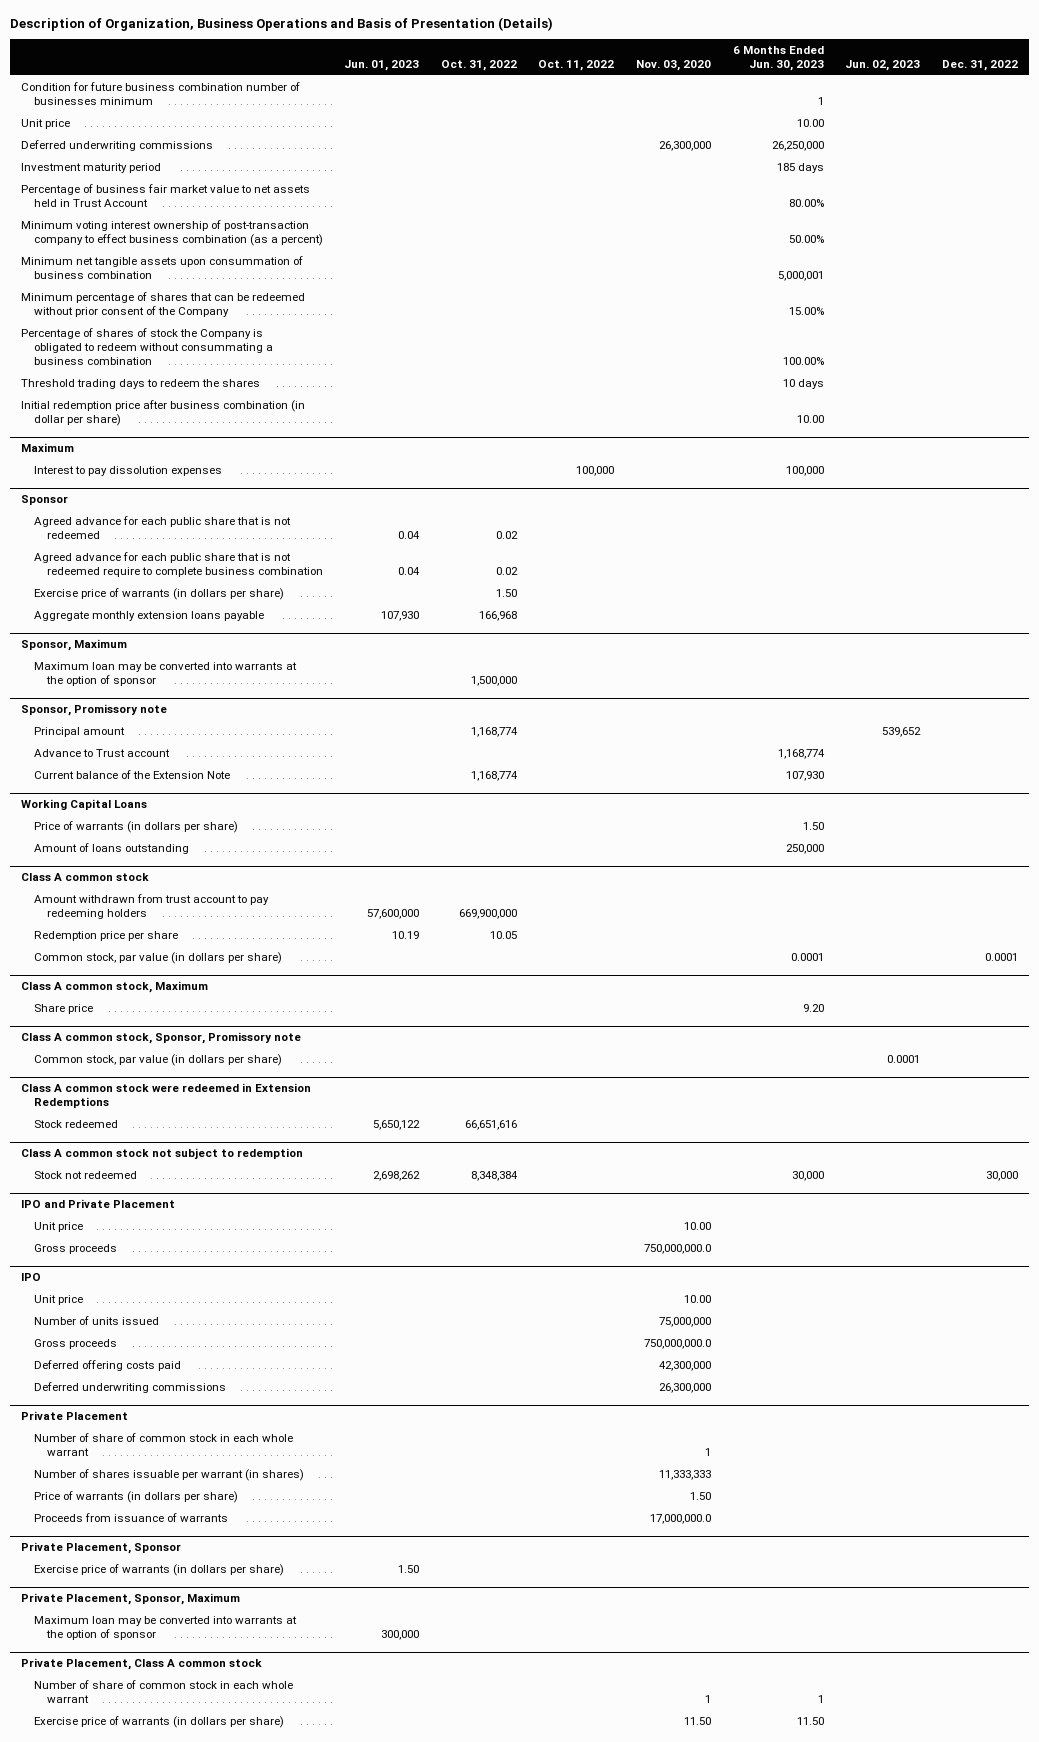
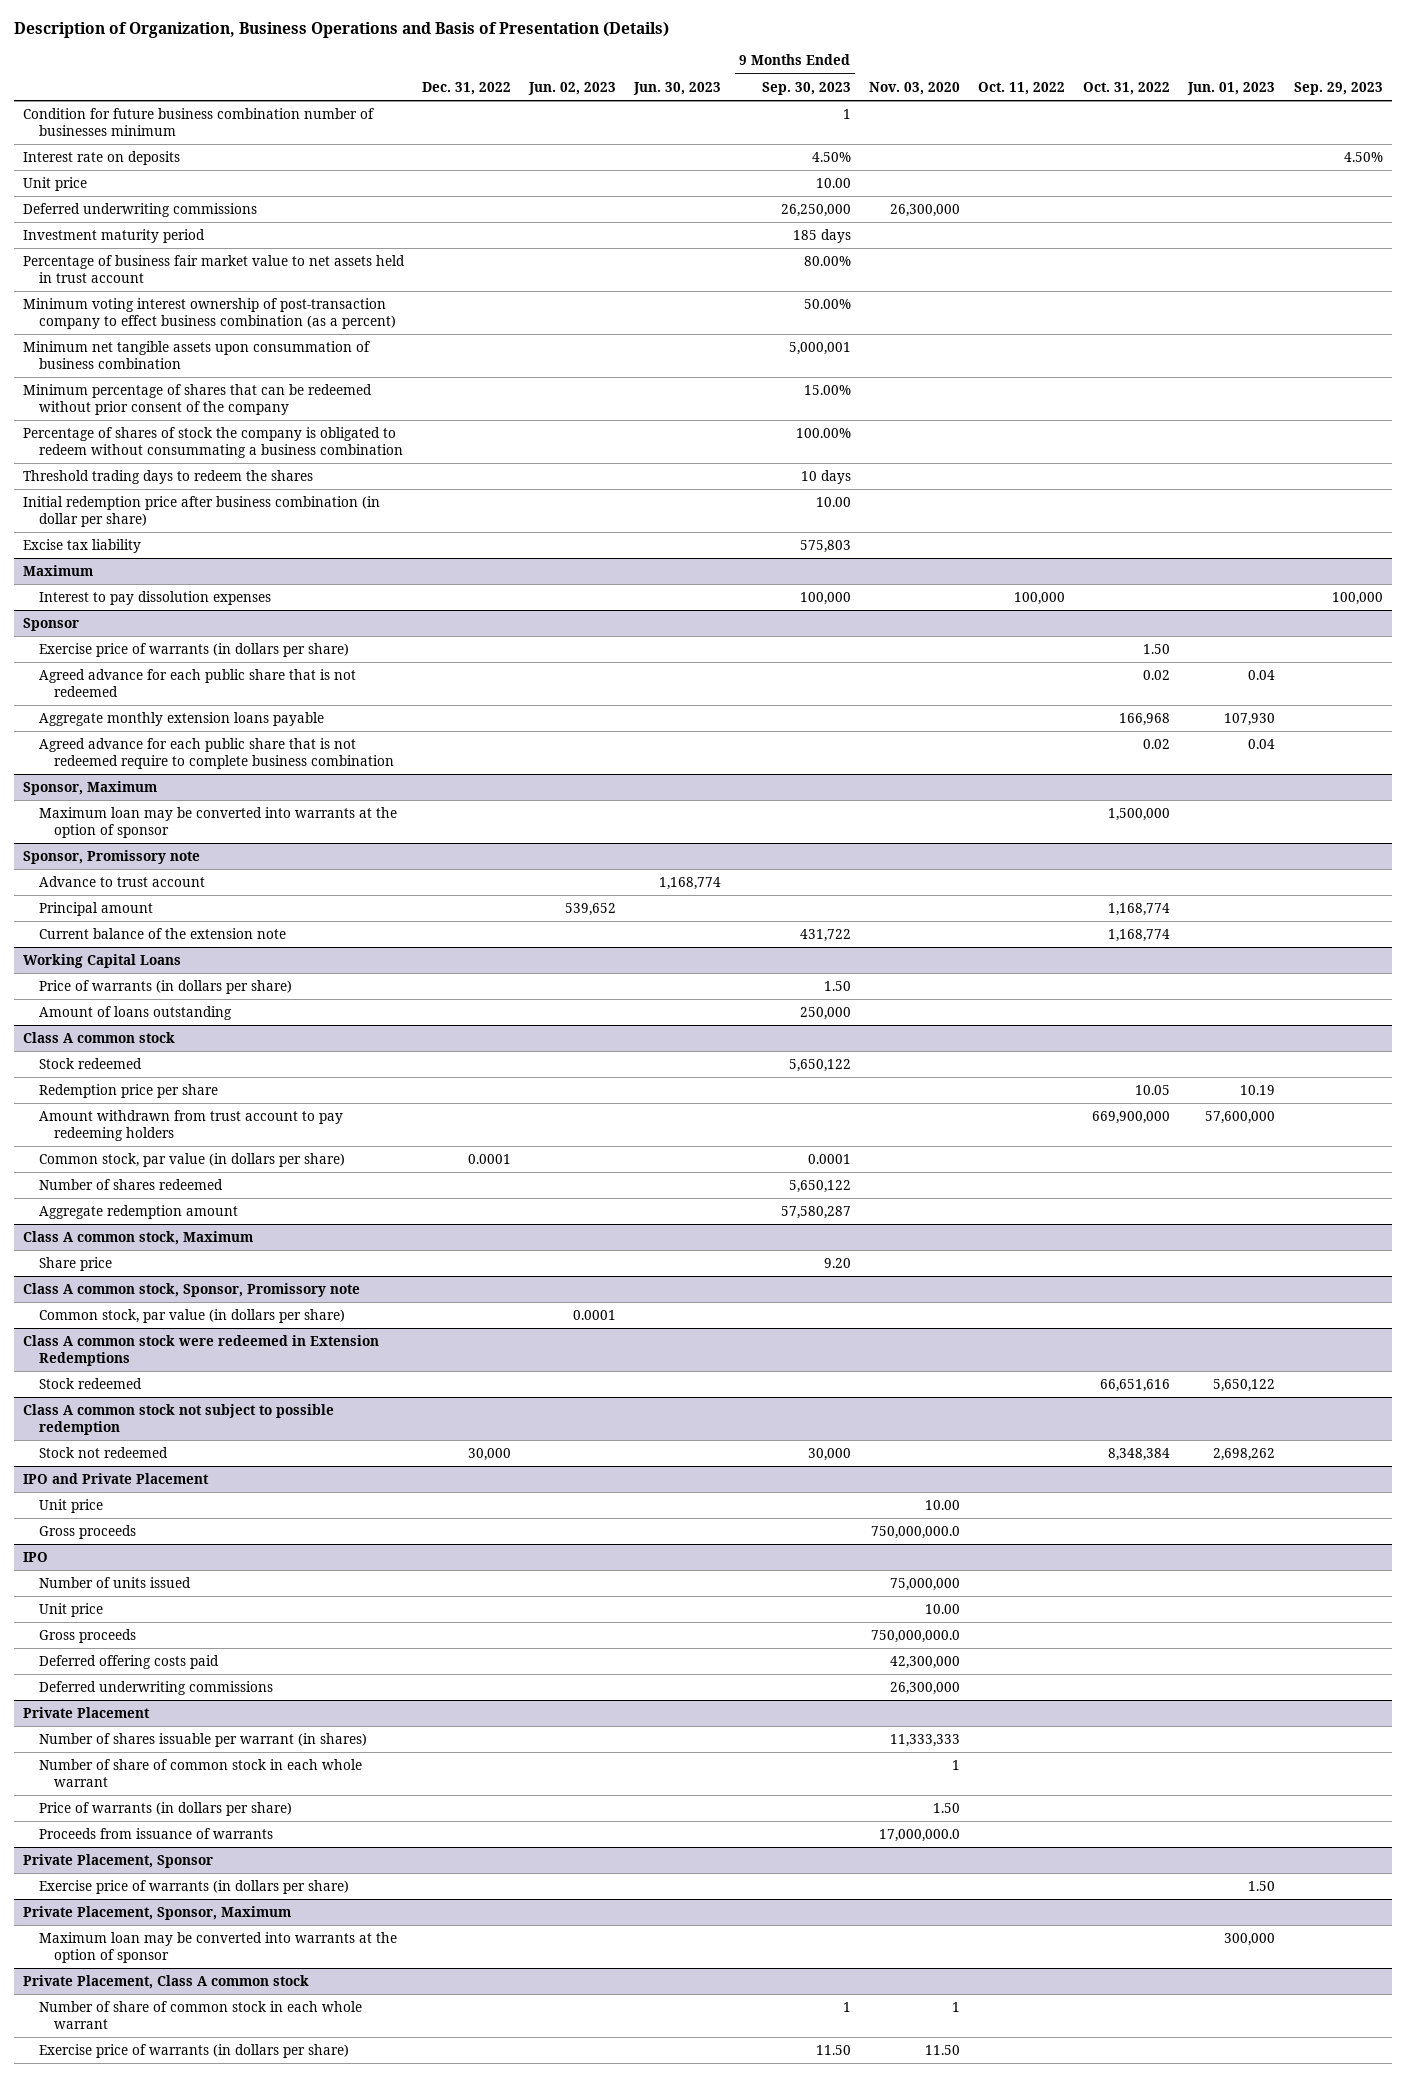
- | Jun. 01, 2023 | Oct. 31, 2022 | Oct. 11, 2022 | Nov. 03, 2020 | 6 Months Ended Jun. 30, 2023 | Jun. 02, 2023 | Dec. 31, 2022
+ | Dec. 31, 2022 | Jun. 02, 2023 | Jun. 30, 2023 | 9 Months Ended Sep. 30, 2023 | Nov. 03, 2020 | Oct. 11, 2022 | Oct. 31, 2022 | Jun. 01, 2023 | Sep. 29, 2023
+ Interest rate on deposits | | | | 4.50% | | | | | 4.50%
- Percentage of business fair market value to net assets held in Trust Account | | | | | 80.00% | |
+ Percentage of business fair market value to net assets held in trust account | | | | 80.00% | | | | |
- Minimum percentage of shares that can be redeemed without prior consent of the Company | | | | | 15.00% | |
- Percentage of shares of stock the Company is obligated to redeem without consummating a business combination | | | | | 100.00% | |
+ Minimum percentage of shares that can be redeemed without prior consent of the company | | | | 15.00% | | | | |
+ Percentage of shares of stock the company is obligated to redeem without consummating a business combination | | | | 100.00% | | | | |
+ Excise tax liability | | | | 575,803 | | | | |
@ Sponsor
moved down: Agreed advance for each public share that is not redeemed | | | | | | | 0.02 | 0.04 |
moved down: Agreed advance for each public share that is not redeemed require to complete business combination | | | | | | | 0.02 | 0.04 |
@ Sponsor, Promissory note
+ Advance to trust account | | | 1,168,774 | | | | | |
- Advance to Trust account | | | | | 1,168,774 | |
- Current balance of the Extension Note | | 1,168,774 | | | 107,930 | |
+ Current balance of the extension note | | | | 431,722 | | | 1,168,774 | |
@ Class A common stock
+ Stock redeemed | | | | 5,650,122 | | | | |
moved down: Amount withdrawn from trust account to pay redeeming holders | | | | | | | 669,900,000 | 57,600,000 |
+ Number of shares redeemed | | | | 5,650,122 | | | | |
+ Aggregate redemption amount | | | | 57,580,287 | | | | |
- Class A common stock not subject to redemption
+ Class A common stock not subject to possible redemption
@ IPO
moved down: Unit price | | | | | 10.00 | | | |
@ Private Placement
moved down: Number of share of common stock in each whole warrant | | | | | 1 | | | |

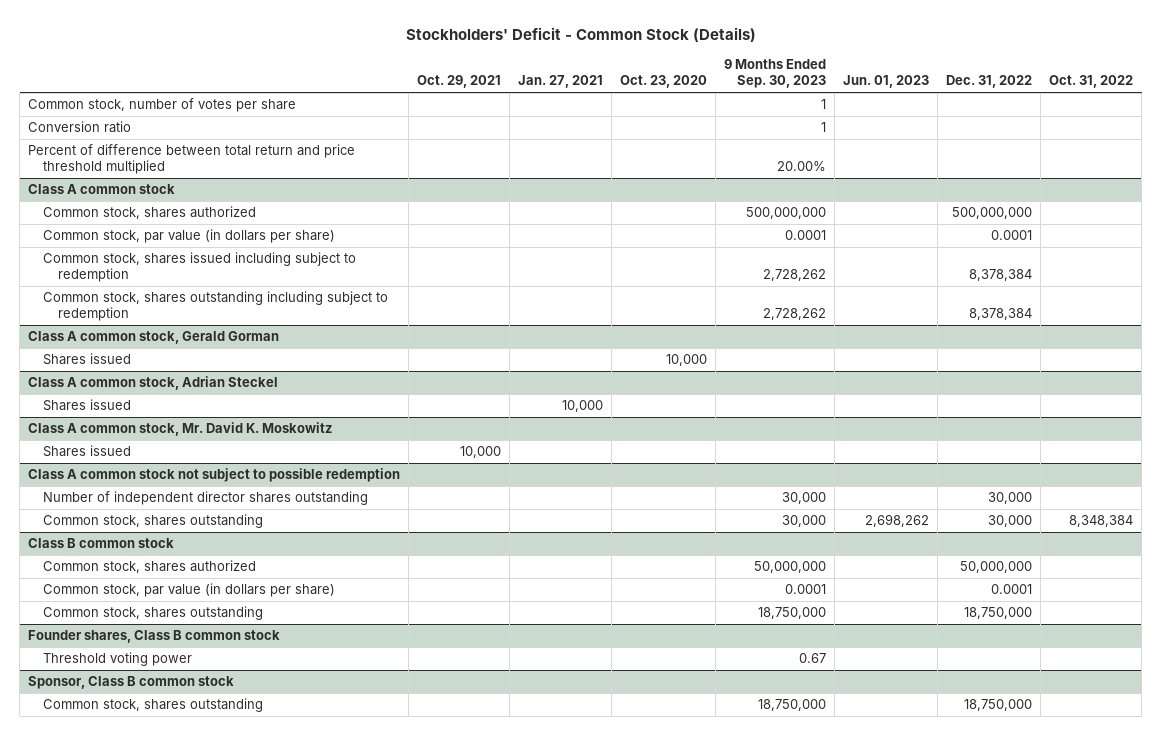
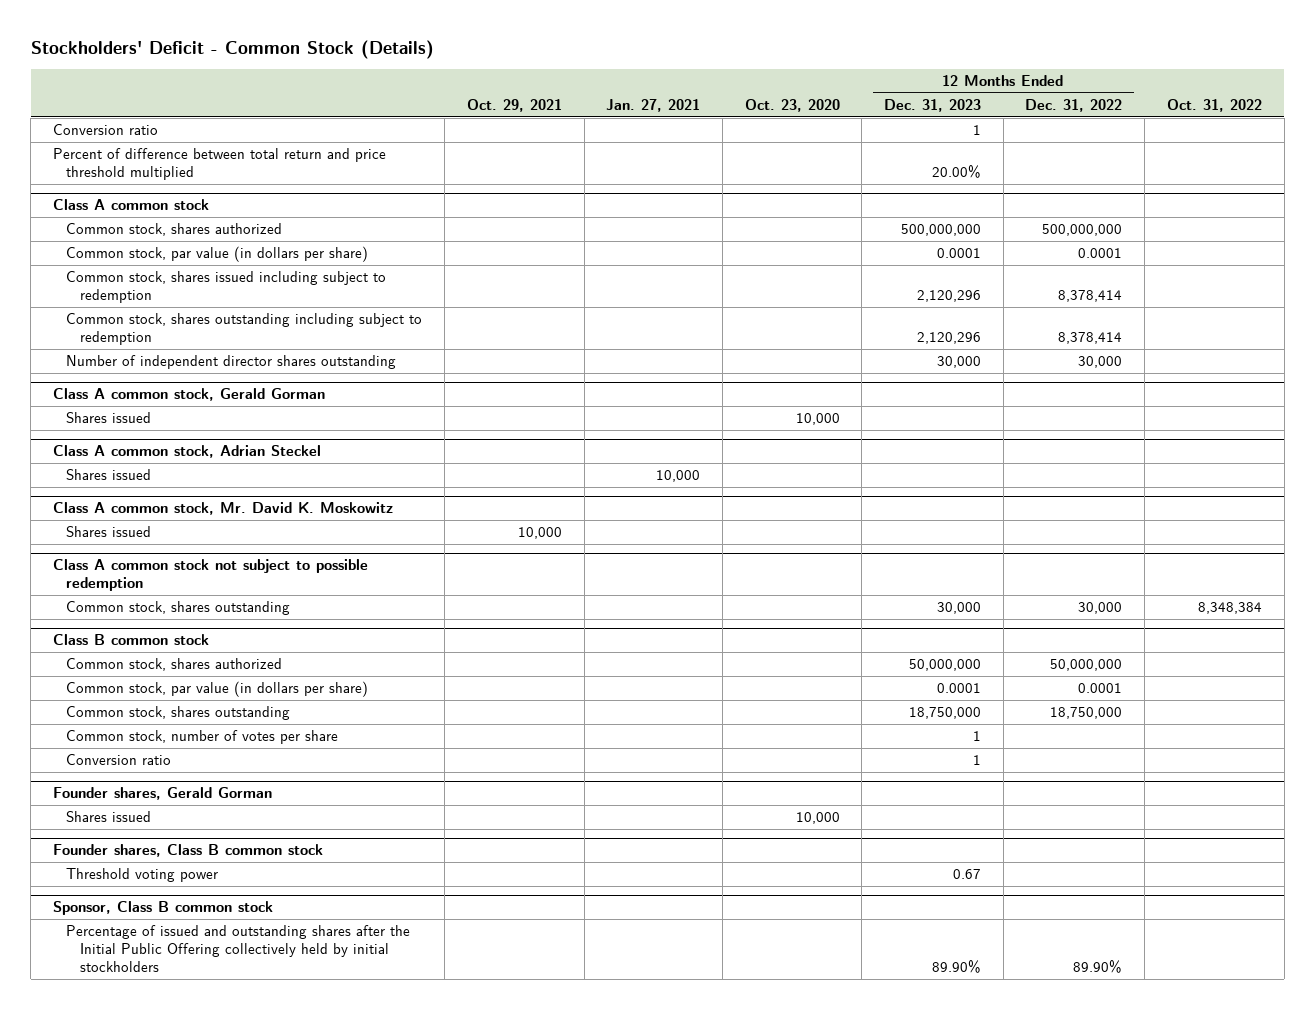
- | Oct. 29, 2021 | Jan. 27, 2021 | Oct. 23, 2020 | 9 Months Ended Sep. 30, 2023 | Jun. 01, 2023 | Dec. 31, 2022 | Oct. 31, 2022
+ | Oct. 29, 2021 | Jan. 27, 2021 | Oct. 23, 2020 | 12 Months Ended Dec. 31, 2023 | 12 Months Ended Dec. 31, 2022 | Oct. 31, 2022
- Common stock, number of votes per share | | | | 1 | | |
@ Class A common stock
+ Number of independent director shares outstanding | | | | 30,000 | 30,000 |
@ Class A common stock not subject to possible redemption
- Number of independent director shares outstanding | | | | 30,000 | | 30,000 |
@ Class B common stock
+ Common stock, number of votes per share | | | | 1 | |
+ Conversion ratio | | | | 1 | |
+ Founder shares, Gerald Gorman
+ Shares issued | | | 10,000 | | |
@ Sponsor, Class B common stock
- Common stock, shares outstanding | | | | 18,750,000 | | 18,750,000 |
+ Percentage of issued and outstanding shares after the Initial Public Offering collectively held by initial stockholders | | | | 89.90% | 89.90% |

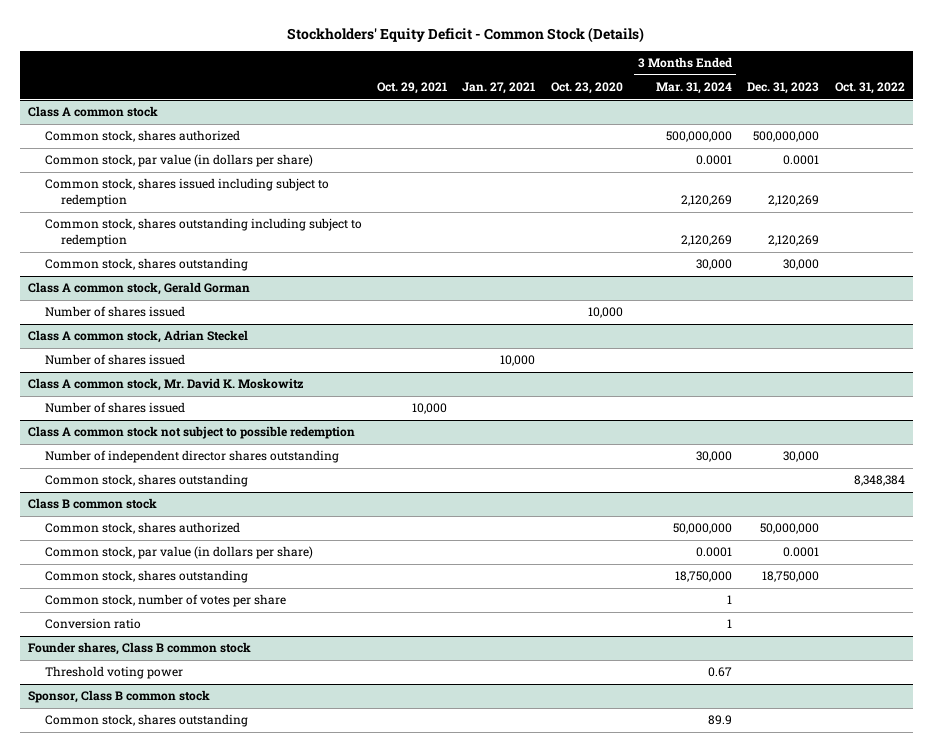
- Stockholders' Deficit - Common Stock (Details)
+ Stockholders' Equity Deficit - Common Stock (Details)
- | Oct. 29, 2021 | Jan. 27, 2021 | Oct. 23, 2020 | 12 Months Ended Dec. 31, 2023 | 12 Months Ended Dec. 31, 2022 | Oct. 31, 2022
+ | Oct. 29, 2021 | Jan. 27, 2021 | Oct. 23, 2020 | 3 Months Ended Mar. 31, 2024 | Dec. 31, 2023 | Oct. 31, 2022
- Conversion ratio | | | | 1 | |
- Percent of difference between total return and price threshold multiplied | | | | 20.00% | |
@ Class A common stock
- Number of independent director shares outstanding | | | | 30,000 | 30,000 |
+ Common stock, shares outstanding | | | | 30,000 | 30,000 |
@ Class A common stock, Gerald Gorman
- Shares issued | | | 10,000 | | |
+ Number of shares issued | | | 10,000 | | |
@ Class A common stock, Adrian Steckel
- Shares issued | | 10,000 | | | |
+ Number of shares issued | | 10,000 | | | |
@ Class A common stock, Mr. David K. Moskowitz
- Shares issued | 10,000 | | | | |
+ Number of shares issued | 10,000 | | | | |
@ Class A common stock not subject to possible redemption
+ Number of independent director shares outstanding | | | | 30,000 | 30,000 |
- Founder shares, Gerald Gorman
- Shares issued | | | 10,000 | | |
@ Sponsor, Class B common stock
- Percentage of issued and outstanding shares after the Initial Public Offering collectively held by initial stockholders | | | | 89.90% | 89.90% |
+ Common stock, shares outstanding | | | | 89.9 | |

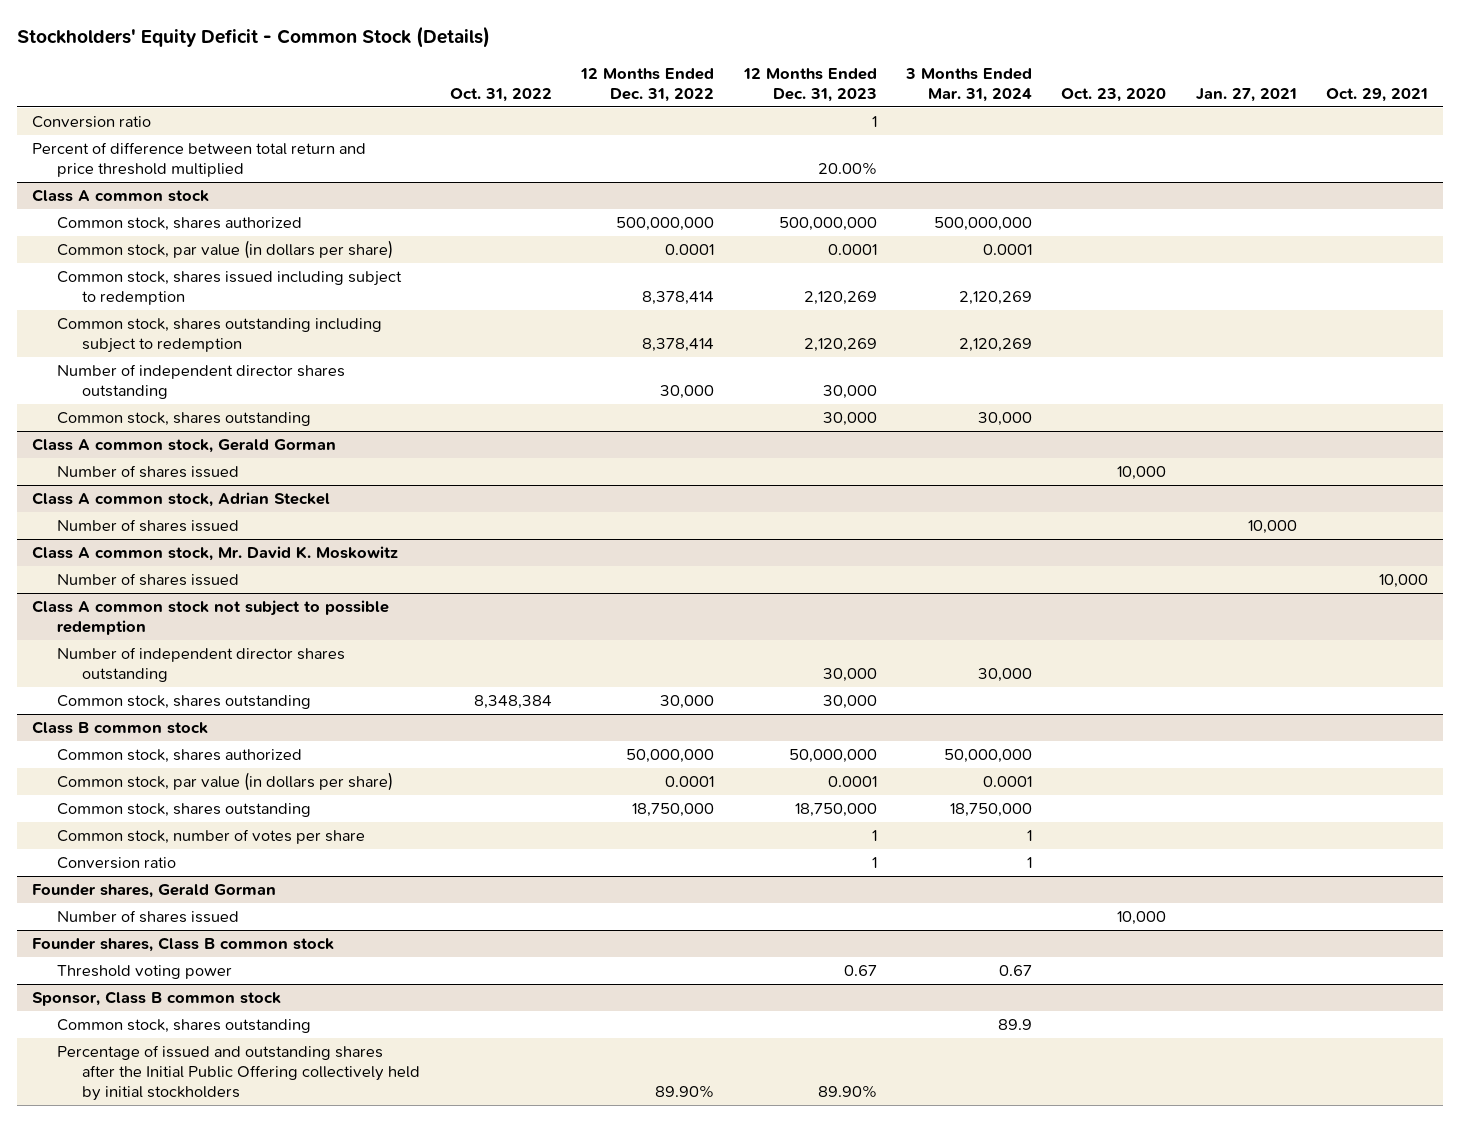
- | Oct. 29, 2021 | Jan. 27, 2021 | Oct. 23, 2020 | 3 Months Ended Mar. 31, 2024 | Dec. 31, 2023 | Oct. 31, 2022
+ | Oct. 31, 2022 | 12 Months Ended Dec. 31, 2022 | 12 Months Ended Dec. 31, 2023 | 3 Months Ended Mar. 31, 2024 | Oct. 23, 2020 | Jan. 27, 2021 | Oct. 29, 2021
+ Conversion ratio | | | 1 | | | |
+ Percent of difference between total return and price threshold multiplied | | | 20.00% | | | |
@ Class A common stock
+ Number of independent director shares outstanding | | 30,000 | 30,000 | | | |
+ Founder shares, Gerald Gorman
+ Number of shares issued | | | | | 10,000 | |
@ Sponsor, Class B common stock
+ Percentage of issued and outstanding shares after the Initial Public Offering collectively held by initial stockholders | | 89.90% | 89.90% | | | |

